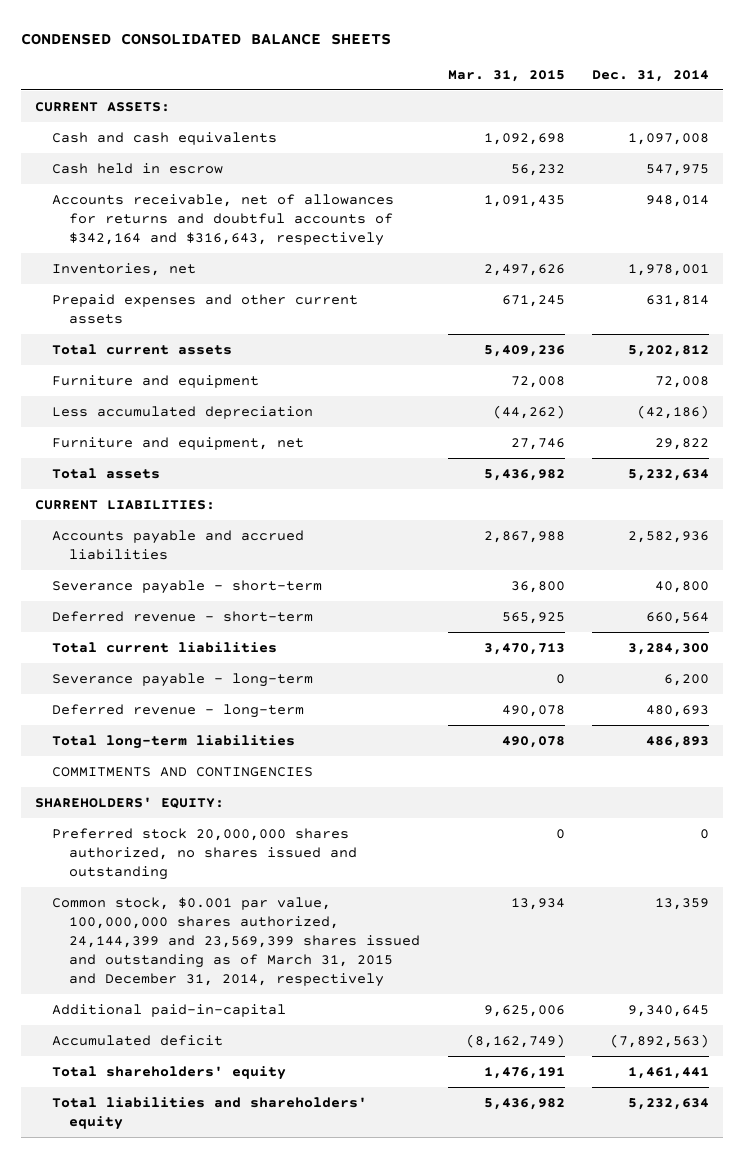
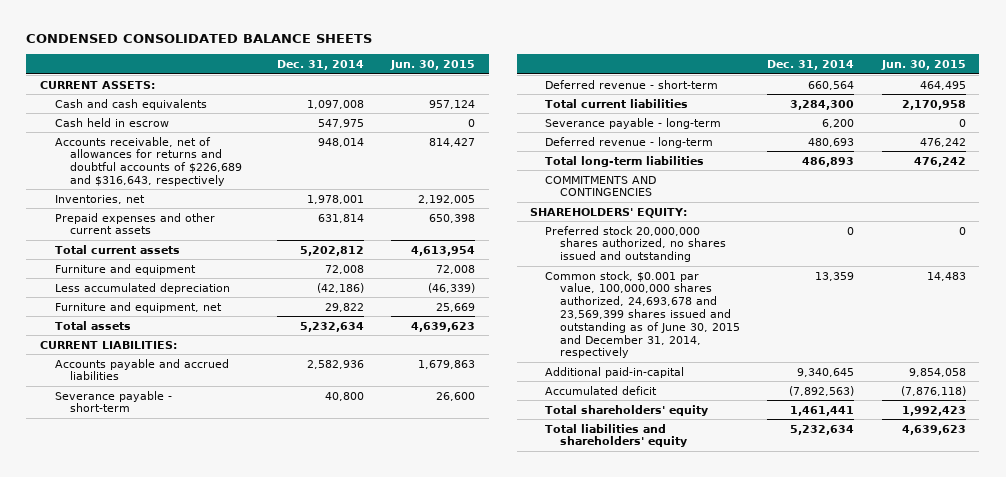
- | Mar. 31, 2015 | Dec. 31, 2014
+ | Dec. 31, 2014 | Jun. 30, 2015
- Accounts receivable, net of allowances for returns and doubtful accounts of $342,164 and $316,643, respectively | 1,091,435 | 948,014
+ Accounts receivable, net of allowances for returns and doubtful accounts of $226,689 and $316,643, respectively | 948,014 | 814,427
- Common stock, $0.001 par value, 100,000,000 shares authorized, 24,144,399 and 23,569,399 shares issued and outstanding as of March 31, 2015 and December 31, 2014, respectively | 13,934 | 13,359
+ Common stock, $0.001 par value, 100,000,000 shares authorized, 24,693,678 and 23,569,399 shares issued and outstanding as of June 30, 2015 and December 31, 2014, respectively | 13,359 | 14,483

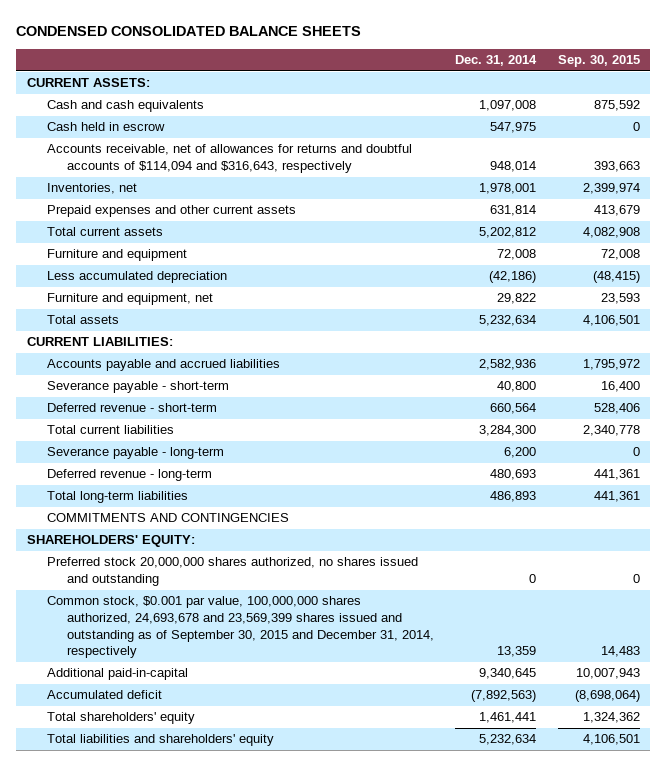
- | Dec. 31, 2014 | Jun. 30, 2015
+ | Dec. 31, 2014 | Sep. 30, 2015
- Accounts receivable, net of allowances for returns and doubtful accounts of $226,689 and $316,643, respectively | 948,014 | 814,427
+ Accounts receivable, net of allowances for returns and doubtful accounts of $114,094 and $316,643, respectively | 948,014 | 393,663
- Common stock, $0.001 par value, 100,000,000 shares authorized, 24,693,678 and 23,569,399 shares issued and outstanding as of June 30, 2015 and December 31, 2014, respectively | 13,359 | 14,483
+ Common stock, $0.001 par value, 100,000,000 shares authorized, 24,693,678 and 23,569,399 shares issued and outstanding as of September 30, 2015 and December 31, 2014, respectively | 13,359 | 14,483

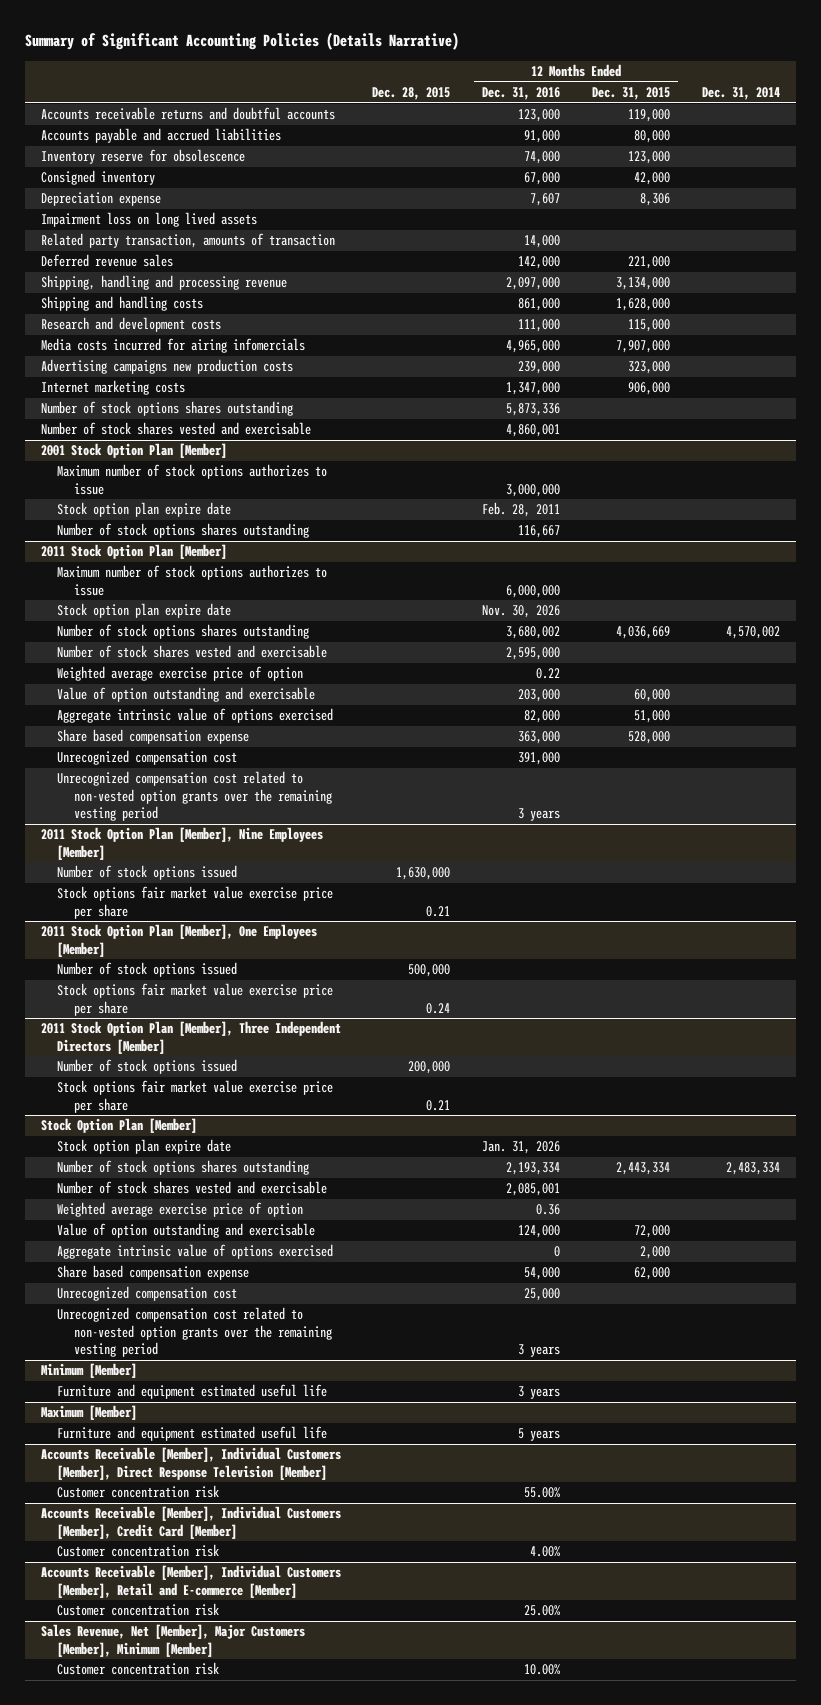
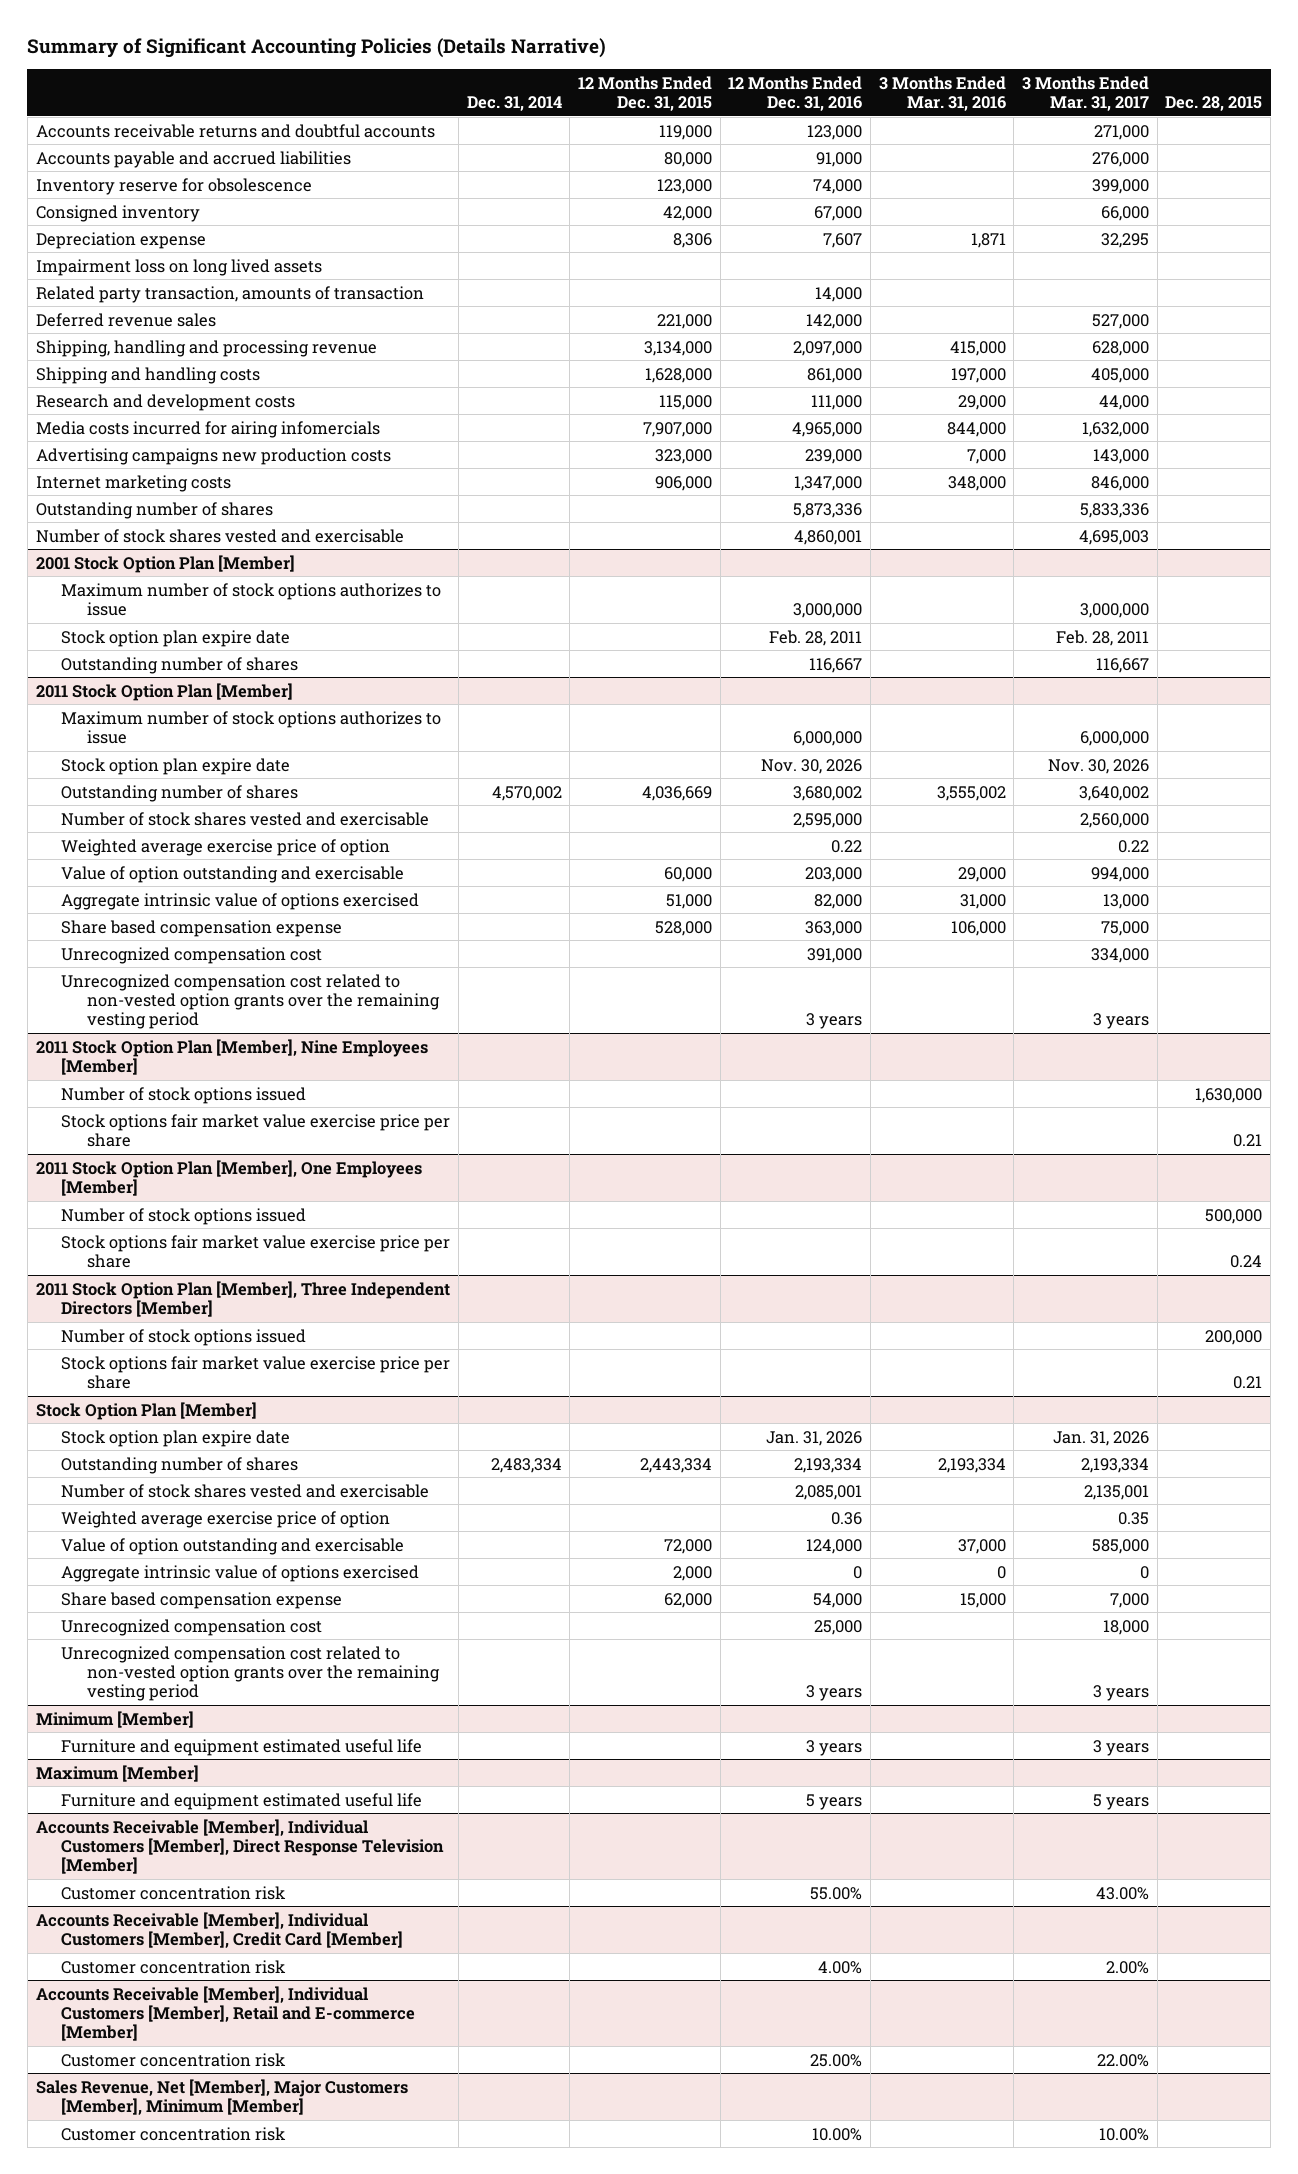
- | Dec. 28, 2015 | 12 Months Ended Dec. 31, 2016 | 12 Months Ended Dec. 31, 2015 | Dec. 31, 2014
+ | Dec. 31, 2014 | 12 Months Ended Dec. 31, 2015 | 12 Months Ended Dec. 31, 2016 | 3 Months Ended Mar. 31, 2016 | 3 Months Ended Mar. 31, 2017 | Dec. 28, 2015
- Number of stock options shares outstanding | | 5,873,336 | |
+ Outstanding number of shares | | | 5,873,336 | | 5,833,336 |
@ 2001 Stock Option Plan [Member]
- Number of stock options shares outstanding | | 116,667 | |
+ Outstanding number of shares | | | 116,667 | | 116,667 |
@ 2011 Stock Option Plan [Member]
- Number of stock options shares outstanding | | 3,680,002 | 4,036,669 | 4,570,002
+ Outstanding number of shares | 4,570,002 | 4,036,669 | 3,680,002 | 3,555,002 | 3,640,002 |
@ Stock Option Plan [Member]
- Number of stock options shares outstanding | | 2,193,334 | 2,443,334 | 2,483,334
+ Outstanding number of shares | 2,483,334 | 2,443,334 | 2,193,334 | 2,193,334 | 2,193,334 |

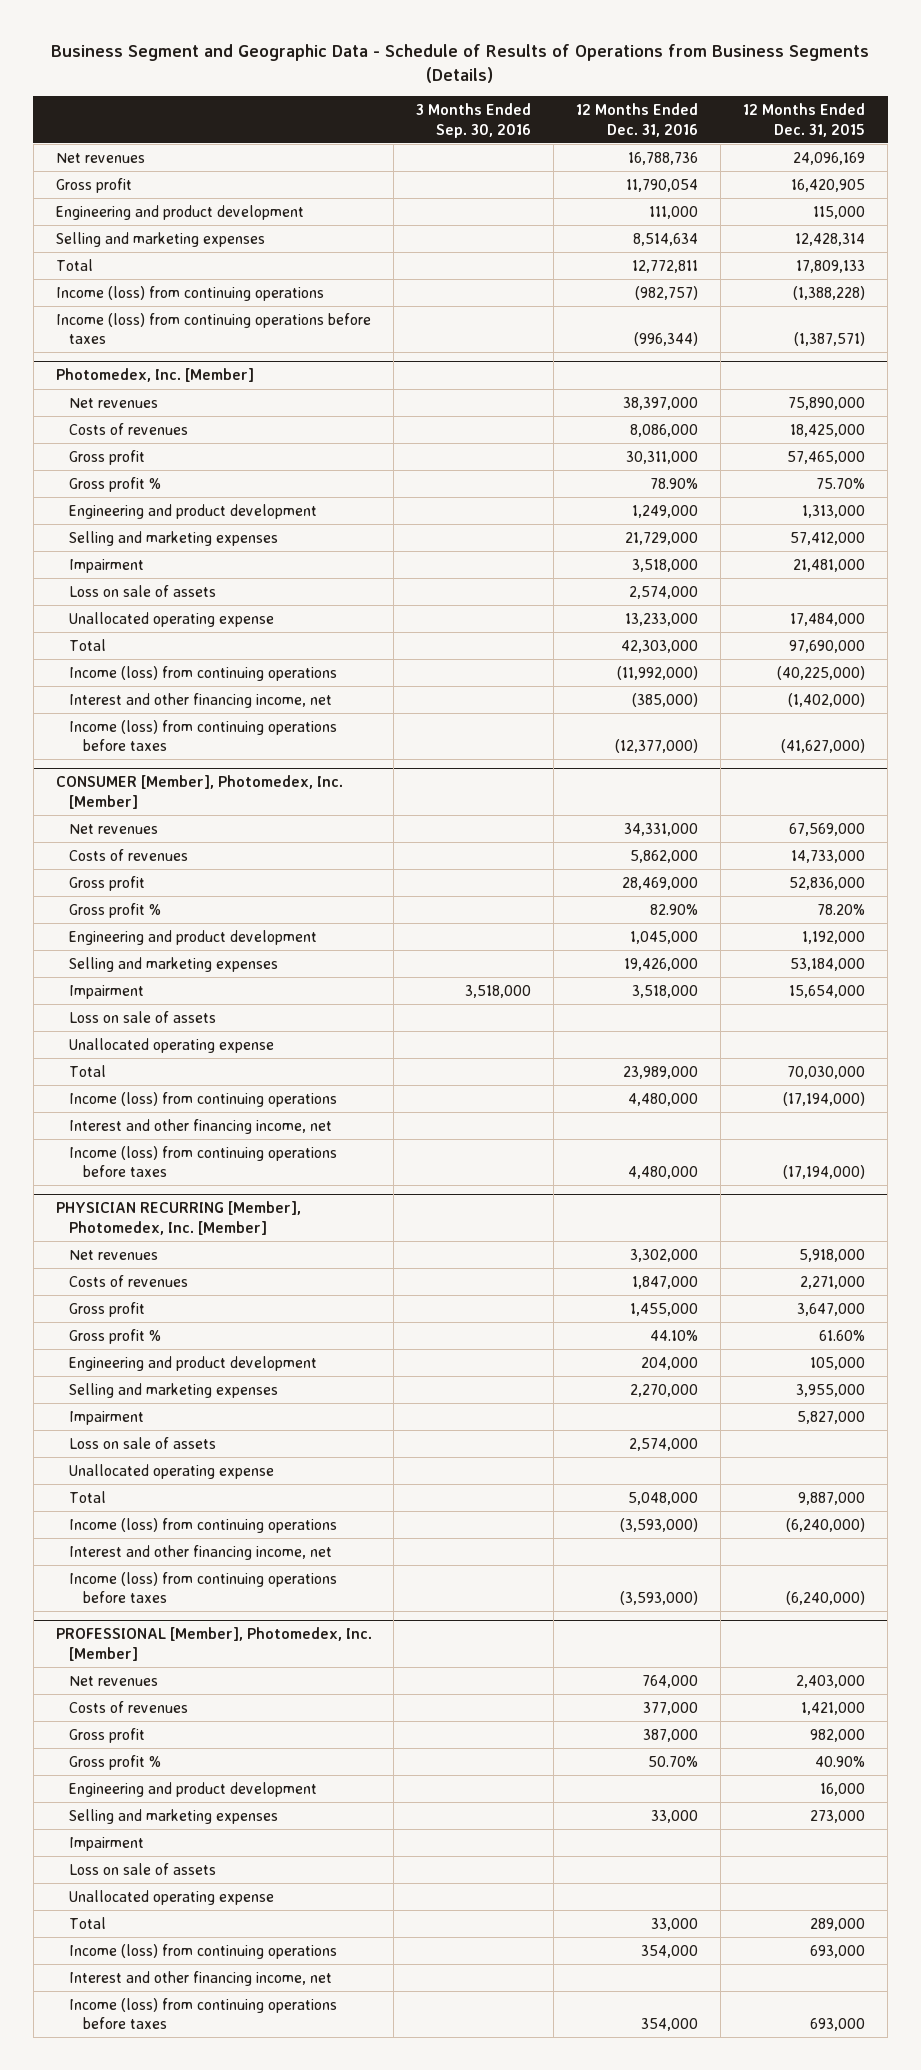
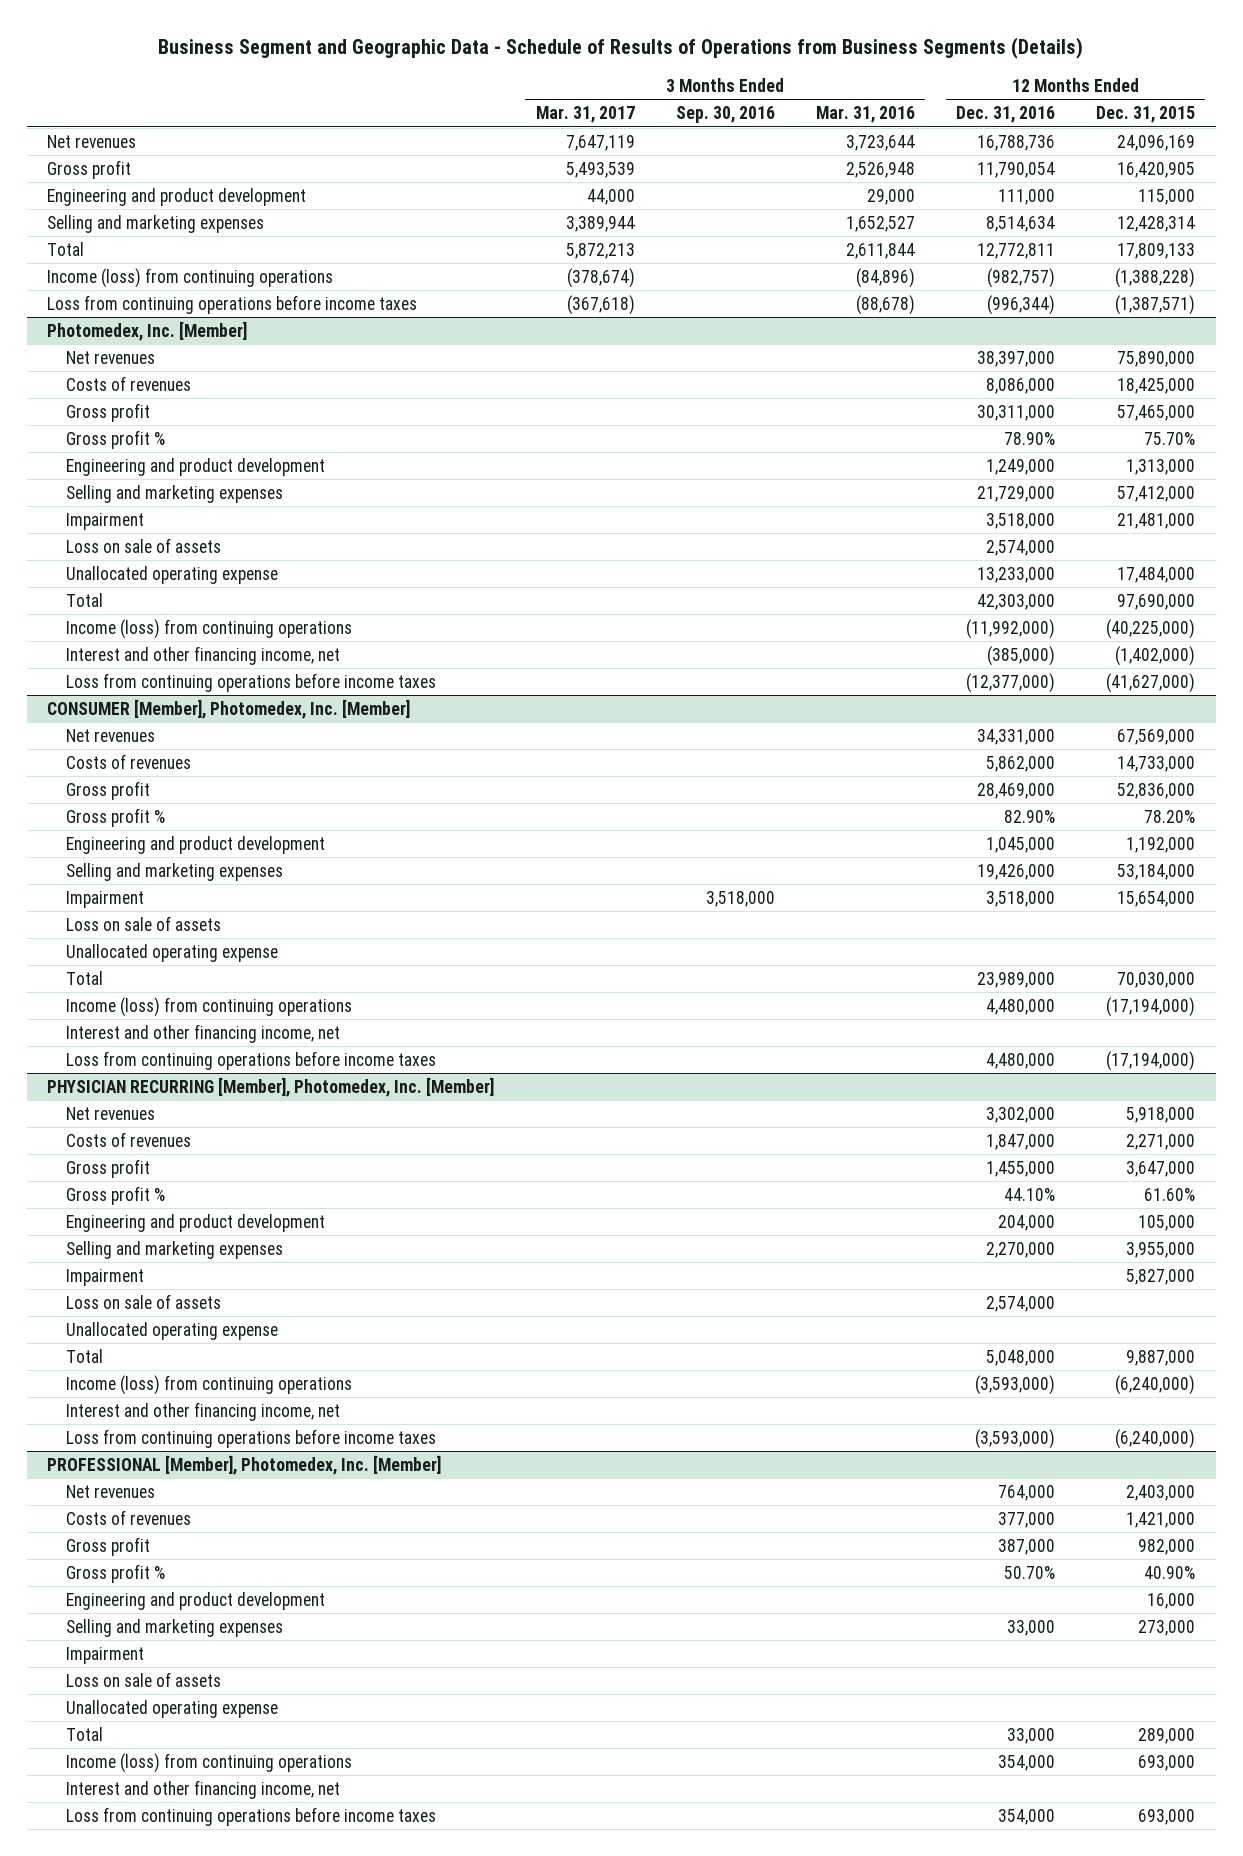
- | 3 Months Ended Sep. 30, 2016 | 12 Months Ended Dec. 31, 2016 | 12 Months Ended Dec. 31, 2015
+ | 3 Months Ended Mar. 31, 2017 | 3 Months Ended Sep. 30, 2016 | 3 Months Ended Mar. 31, 2016 | 12 Months Ended Dec. 31, 2016 | 12 Months Ended Dec. 31, 2015
- Income (loss) from continuing operations before taxes | | (996,344) | (1,387,571)
+ Loss from continuing operations before income taxes | (367,618) | | (88,678) | (996,344) | (1,387,571)
@ Photomedex, Inc. [Member]
- Income (loss) from continuing operations before taxes | | (12,377,000) | (41,627,000)
+ Loss from continuing operations before income taxes | | | | (12,377,000) | (41,627,000)
@ CONSUMER [Member], Photomedex, Inc. [Member]
- Income (loss) from continuing operations before taxes | | 4,480,000 | (17,194,000)
+ Loss from continuing operations before income taxes | | | | 4,480,000 | (17,194,000)
@ PHYSICIAN RECURRING [Member], Photomedex, Inc. [Member]
- Income (loss) from continuing operations before taxes | | (3,593,000) | (6,240,000)
+ Loss from continuing operations before income taxes | | | | (3,593,000) | (6,240,000)
@ PROFESSIONAL [Member], Photomedex, Inc. [Member]
- Income (loss) from continuing operations before taxes | | 354,000 | 693,000
+ Loss from continuing operations before income taxes | | | | 354,000 | 693,000

